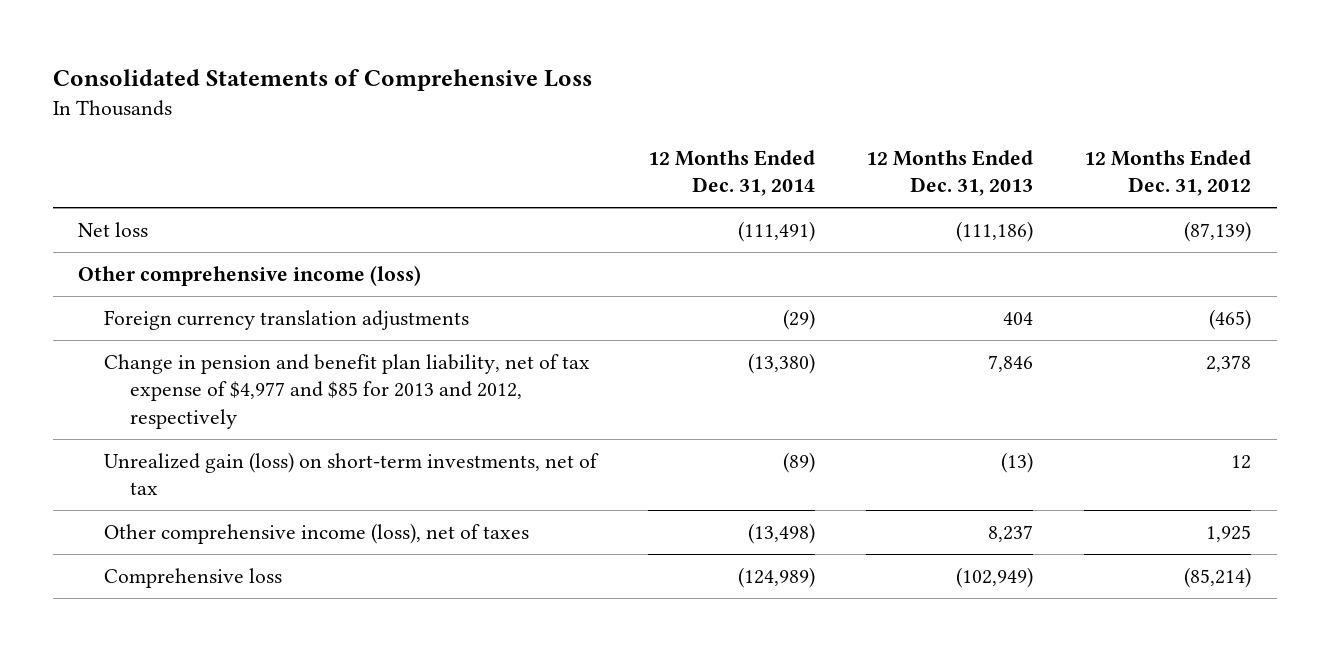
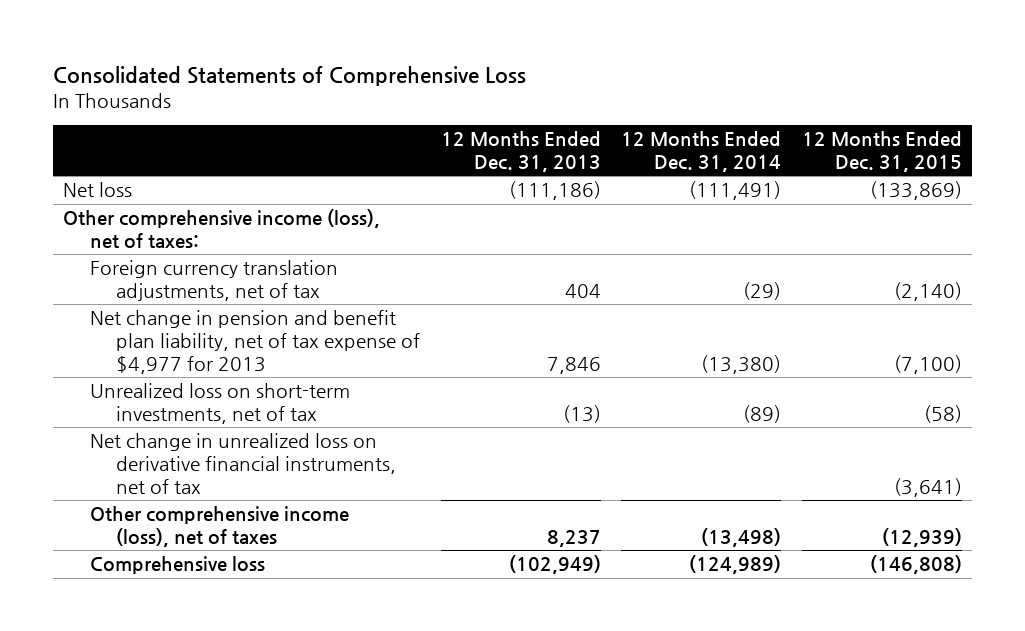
- | 12 Months Ended Dec. 31, 2014 | 12 Months Ended Dec. 31, 2013 | 12 Months Ended Dec. 31, 2012
+ | 12 Months Ended Dec. 31, 2013 | 12 Months Ended Dec. 31, 2014 | 12 Months Ended Dec. 31, 2015
- Other comprehensive income (loss)
- Foreign currency translation adjustments | (29) | 404 | (465)
- Change in pension and benefit plan liability, net of tax expense of $4,977 and $85 for 2013 and 2012, respectively | (13,380) | 7,846 | 2,378
- Unrealized gain (loss) on short-term investments, net of tax | (89) | (13) | 12
+ Other comprehensive income (loss), net of taxes:
+ Foreign currency translation adjustments, net of tax | 404 | (29) | (2,140)
+ Net change in pension and benefit plan liability, net of tax expense of $4,977 for 2013 | 7,846 | (13,380) | (7,100)
+ Unrealized loss on short-term investments, net of tax | (13) | (89) | (58)
+ Net change in unrealized loss on derivative financial instruments, net of tax | | | (3,641)

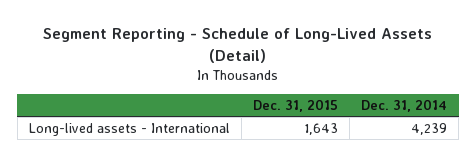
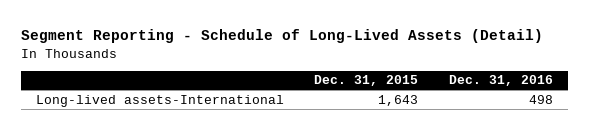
- | Dec. 31, 2015 | Dec. 31, 2014
+ | Dec. 31, 2015 | Dec. 31, 2016
- Long-lived assets - International | 1,643 | 4,239
+ Long-lived assets-International | 1,643 | 498

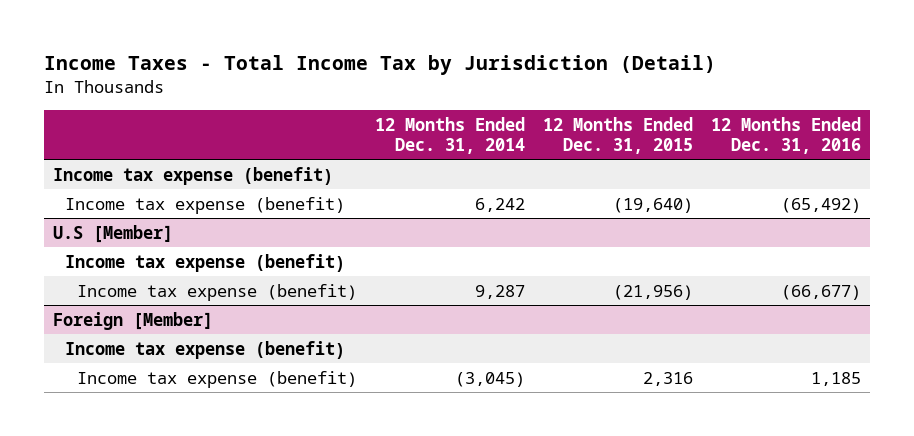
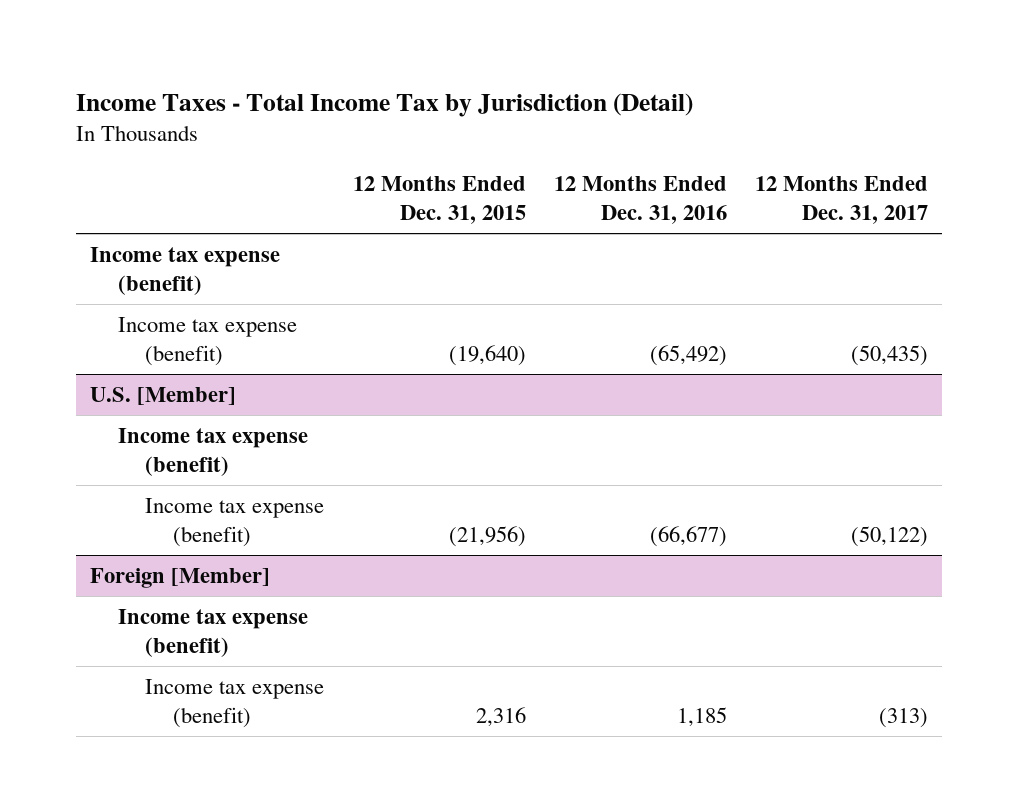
- | 12 Months Ended Dec. 31, 2014 | 12 Months Ended Dec. 31, 2015 | 12 Months Ended Dec. 31, 2016
+ | 12 Months Ended Dec. 31, 2015 | 12 Months Ended Dec. 31, 2016 | 12 Months Ended Dec. 31, 2017
- U.S [Member]
+ U.S. [Member]

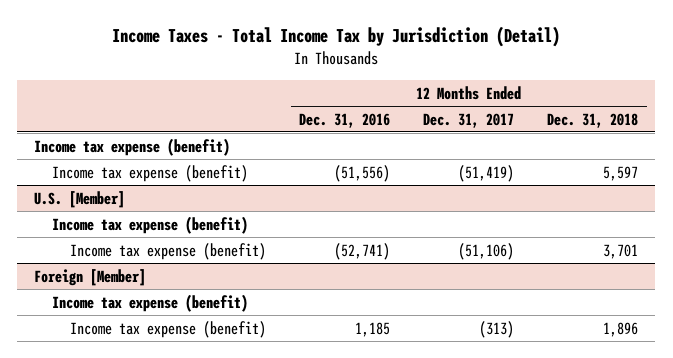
- | 12 Months Ended Dec. 31, 2015 | 12 Months Ended Dec. 31, 2016 | 12 Months Ended Dec. 31, 2017
+ | 12 Months Ended Dec. 31, 2016 | 12 Months Ended Dec. 31, 2017 | 12 Months Ended Dec. 31, 2018
- Income tax expense (benefit) | (19,640) | (65,492) | (50,435)
+ Income tax expense (benefit) | (51,556) | (51,419) | 5,597
@ U.S. [Member]
- Income tax expense (benefit) | (21,956) | (66,677) | (50,122)
+ Income tax expense (benefit) | (52,741) | (51,106) | 3,701

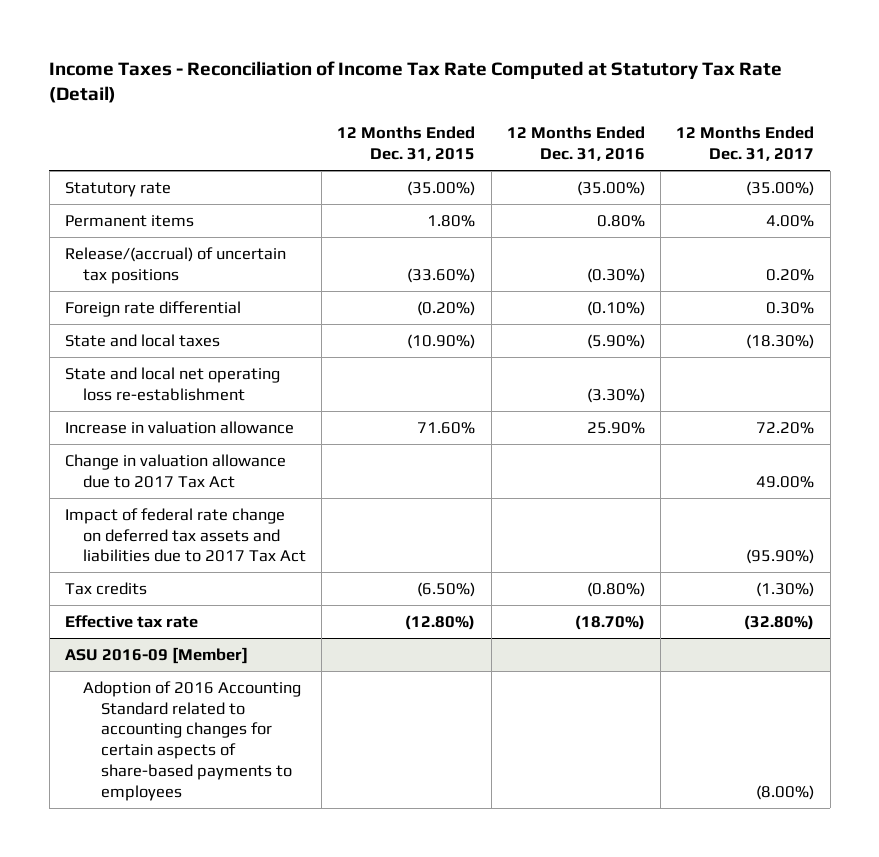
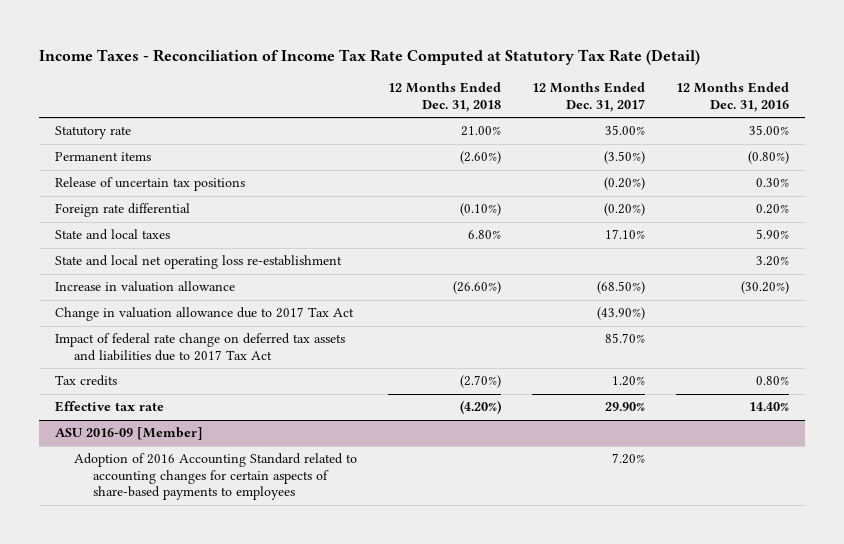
- | 12 Months Ended Dec. 31, 2015 | 12 Months Ended Dec. 31, 2016 | 12 Months Ended Dec. 31, 2017
+ | 12 Months Ended Dec. 31, 2018 | 12 Months Ended Dec. 31, 2017 | 12 Months Ended Dec. 31, 2016
- Statutory rate | (35.00%) | (35.00%) | (35.00%)
- Permanent items | 1.80% | 0.80% | 4.00%
- Release/(accrual) of uncertain tax positions | (33.60%) | (0.30%) | 0.20%
- Foreign rate differential | (0.20%) | (0.10%) | 0.30%
- State and local taxes | (10.90%) | (5.90%) | (18.30%)
- State and local net operating loss re-establishment | | (3.30%) |
- Increase in valuation allowance | 71.60% | 25.90% | 72.20%
- Change in valuation allowance due to 2017 Tax Act | | | 49.00%
- Impact of federal rate change on deferred tax assets and liabilities due to 2017 Tax Act | | | (95.90%)
- Tax credits | (6.50%) | (0.80%) | (1.30%)
- Effective tax rate | (12.80%) | (18.70%) | (32.80%)
+ Statutory rate | 21.00% | 35.00% | 35.00%
+ Permanent items | (2.60%) | (3.50%) | (0.80%)
+ Release of uncertain tax positions | | (0.20%) | 0.30%
+ Foreign rate differential | (0.10%) | (0.20%) | 0.20%
+ State and local taxes | 6.80% | 17.10% | 5.90%
+ State and local net operating loss re-establishment | | | 3.20%
+ Increase in valuation allowance | (26.60%) | (68.50%) | (30.20%)
+ Change in valuation allowance due to 2017 Tax Act | | (43.90%) |
+ Impact of federal rate change on deferred tax assets and liabilities due to 2017 Tax Act | | 85.70% |
+ Tax credits | (2.70%) | 1.20% | 0.80%
+ Effective tax rate | (4.20%) | 29.90% | 14.40%
@ ASU 2016-09 [Member]
- Adoption of 2016 Accounting Standard related to accounting changes for certain aspects of share-based payments to employees | | | (8.00%)
+ Adoption of 2016 Accounting Standard related to accounting changes for certain aspects of share-based payments to employees | | 7.20% |

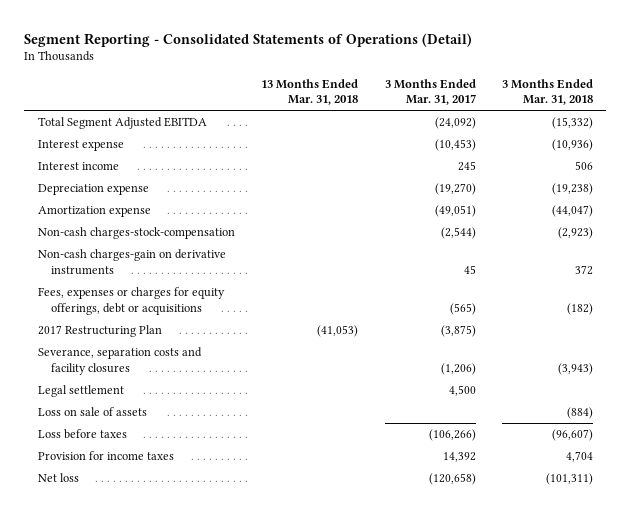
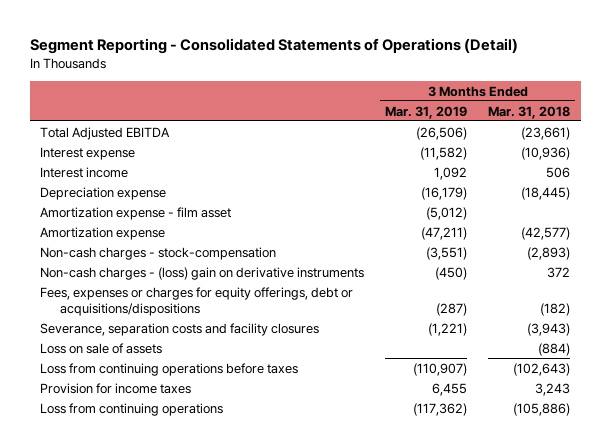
- | 13 Months Ended Mar. 31, 2018 | 3 Months Ended Mar. 31, 2017 | 3 Months Ended Mar. 31, 2018
+ | 3 Months Ended Mar. 31, 2019 | 3 Months Ended Mar. 31, 2018
- Total Segment Adjusted EBITDA | | (24,092) | (15,332)
+ Total Adjusted EBITDA | (26,506) | (23,661)
- Depreciation expense | | (19,270) | (19,238)
- Amortization expense | | (49,051) | (44,047)
- Non-cash charges-stock-compensation | | (2,544) | (2,923)
- Non-cash charges-gain on derivative instruments | | 45 | 372
- Fees, expenses or charges for equity offerings, debt or acquisitions | | (565) | (182)
- 2017 Restructuring Plan | (41,053) | (3,875) |
+ Depreciation expense | (16,179) | (18,445)
+ Amortization expense - film asset | (5,012) |
+ Amortization expense | (47,211) | (42,577)
+ Non-cash charges - stock-compensation | (3,551) | (2,893)
+ Non-cash charges - (loss) gain on derivative instruments | (450) | 372
+ Fees, expenses or charges for equity offerings, debt or acquisitions/dispositions | (287) | (182)
- Legal settlement | | 4,500 |
- Loss before taxes | | (106,266) | (96,607)
- Provision for income taxes | | 14,392 | 4,704
- Net loss | | (120,658) | (101,311)
+ Loss from continuing operations before taxes | (110,907) | (102,643)
+ Provision for income taxes | 6,455 | 3,243
+ Loss from continuing operations | (117,362) | (105,886)

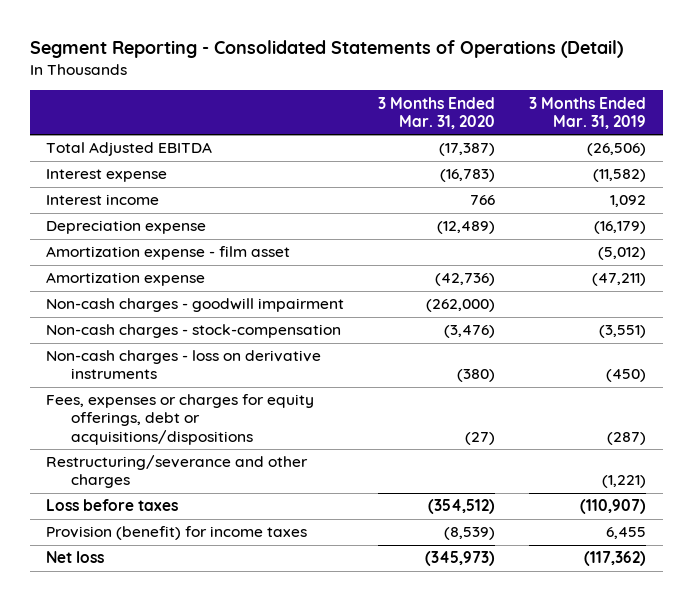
- | 3 Months Ended Mar. 31, 2019 | 3 Months Ended Mar. 31, 2018
+ | 3 Months Ended Mar. 31, 2020 | 3 Months Ended Mar. 31, 2019
+ Non-cash charges - goodwill impairment | (262,000) |
- Non-cash charges - (loss) gain on derivative instruments | (450) | 372
+ Non-cash charges - loss on derivative instruments | (380) | (450)
- Severance, separation costs and facility closures | (1,221) | (3,943)
- Loss on sale of assets | | (884)
- Loss from continuing operations before taxes | (110,907) | (102,643)
- Provision for income taxes | 6,455 | 3,243
- Loss from continuing operations | (117,362) | (105,886)
+ Restructuring/severance and other charges | | (1,221)
+ Loss before taxes | (354,512) | (110,907)
+ Provision (benefit) for income taxes | (8,539) | 6,455
+ Net loss | (345,973) | (117,362)

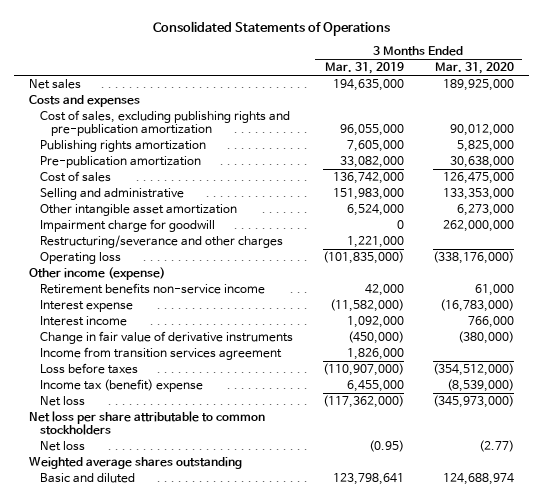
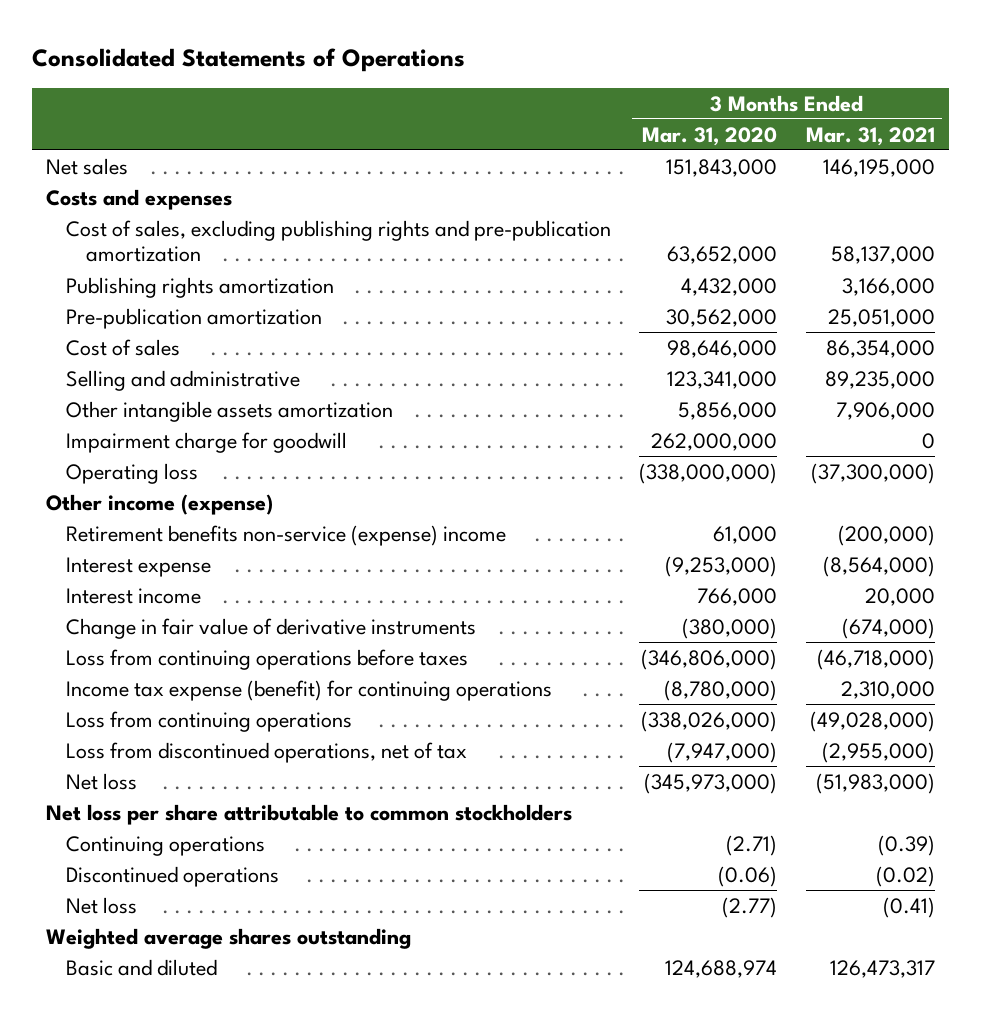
- | 3 Months Ended Mar. 31, 2019 | 3 Months Ended Mar. 31, 2020
+ | 3 Months Ended Mar. 31, 2020 | 3 Months Ended Mar. 31, 2021
- Net sales | 194,635,000 | 189,925,000
+ Net sales | 151,843,000 | 146,195,000
- Cost of sales, excluding publishing rights and pre-publication amortization | 96,055,000 | 90,012,000
- Publishing rights amortization | 7,605,000 | 5,825,000
- Pre-publication amortization | 33,082,000 | 30,638,000
- Cost of sales | 136,742,000 | 126,475,000
- Selling and administrative | 151,983,000 | 133,353,000
- Other intangible asset amortization | 6,524,000 | 6,273,000
+ Cost of sales, excluding publishing rights and pre-publication amortization | 63,652,000 | 58,137,000
+ Publishing rights amortization | 4,432,000 | 3,166,000
+ Pre-publication amortization | 30,562,000 | 25,051,000
+ Cost of sales | 98,646,000 | 86,354,000
+ Selling and administrative | 123,341,000 | 89,235,000
+ Other intangible assets amortization | 5,856,000 | 7,906,000
- Restructuring/severance and other charges | 1,221,000 |
- Operating loss | (101,835,000) | (338,176,000)
+ Operating loss | (338,000,000) | (37,300,000)
- Retirement benefits non-service income | 42,000 | 61,000
- Interest expense | (11,582,000) | (16,783,000)
+ Retirement benefits non-service (expense) income | 61,000 | (200,000)
+ Interest expense | (9,253,000) | (8,564,000)
- Income from transition services agreement | 1,826,000 |
- Loss before taxes | (110,907,000) | (354,512,000)
- Income tax (benefit) expense | 6,455,000 | (8,539,000)
+ Loss from continuing operations before taxes | (346,806,000) | (46,718,000)
+ Income tax expense (benefit) for continuing operations | (8,780,000) | 2,310,000
+ Loss from continuing operations | (338,026,000) | (49,028,000)
+ Loss from discontinued operations, net of tax | (7,947,000) | (2,955,000)
+ Continuing operations | (2.71) | (0.39)
+ Discontinued operations | (0.06) | (0.02)

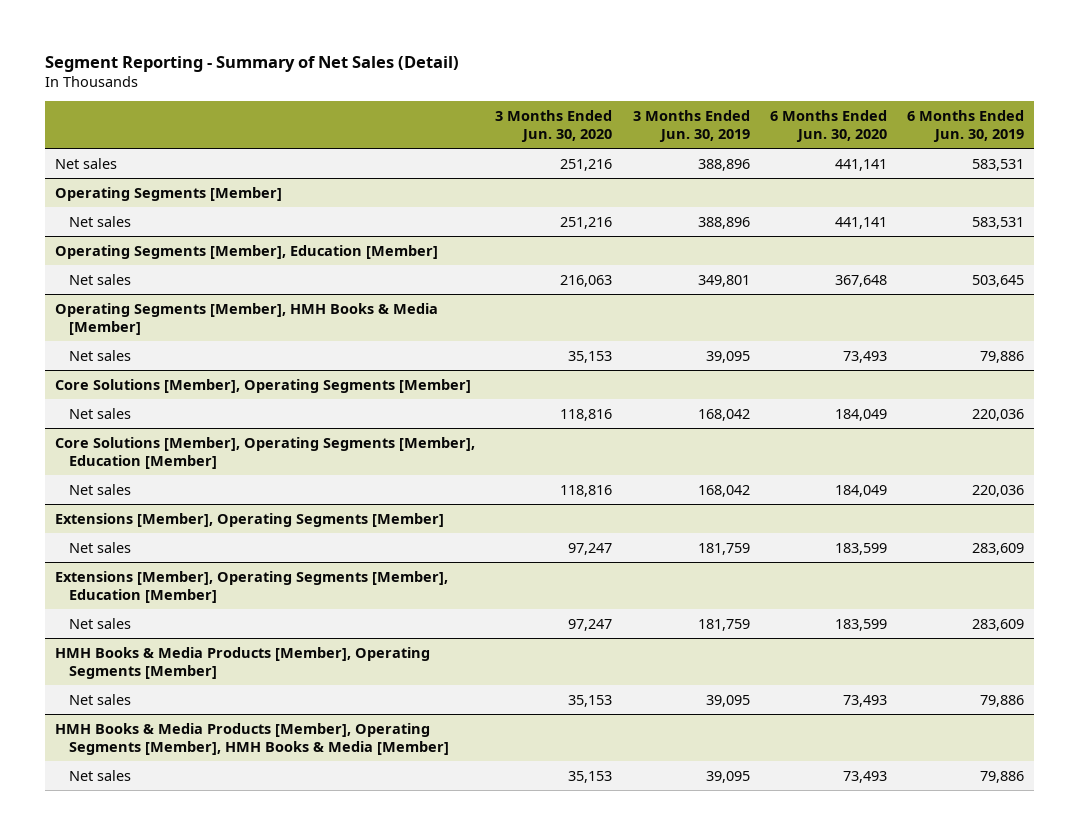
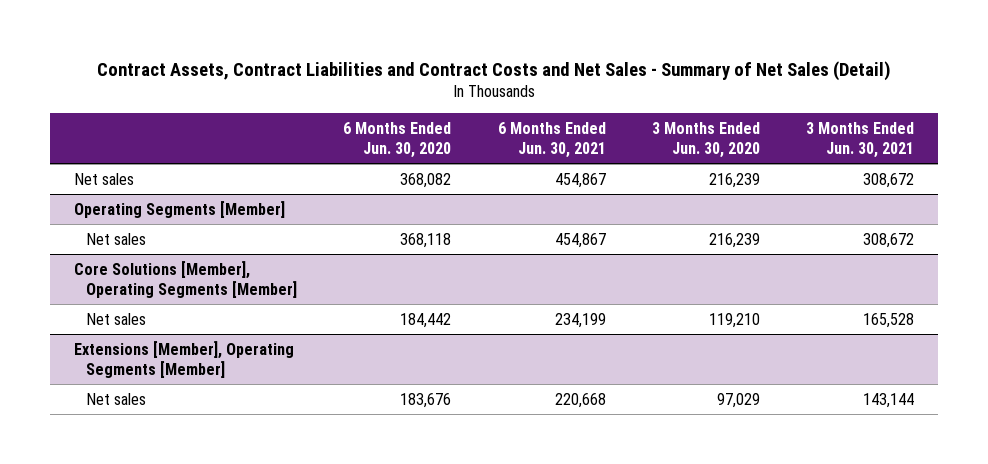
- Segment Reporting - Summary of Net Sales (Detail)
+ Contract Assets, Contract Liabilities and Contract Costs and Net Sales - Summary of Net Sales (Detail)
- | 3 Months Ended Jun. 30, 2020 | 3 Months Ended Jun. 30, 2019 | 6 Months Ended Jun. 30, 2020 | 6 Months Ended Jun. 30, 2019
+ | 6 Months Ended Jun. 30, 2020 | 6 Months Ended Jun. 30, 2021 | 3 Months Ended Jun. 30, 2020 | 3 Months Ended Jun. 30, 2021
- Net sales | 251,216 | 388,896 | 441,141 | 583,531
+ Net sales | 368,082 | 454,867 | 216,239 | 308,672
@ Operating Segments [Member]
- Net sales | 251,216 | 388,896 | 441,141 | 583,531
- Operating Segments [Member], Education [Member]
- Net sales | 216,063 | 349,801 | 367,648 | 503,645
- Operating Segments [Member], HMH Books & Media [Member]
- Net sales | 35,153 | 39,095 | 73,493 | 79,886
@ Operating Segments [Member]
+ Net sales | 368,118 | 454,867 | 216,239 | 308,672
@ Core Solutions [Member], Operating Segments [Member]
- Net sales | 118,816 | 168,042 | 184,049 | 220,036
- Core Solutions [Member], Operating Segments [Member], Education [Member]
- Net sales | 118,816 | 168,042 | 184,049 | 220,036
@ Core Solutions [Member], Operating Segments [Member]
+ Net sales | 184,442 | 234,199 | 119,210 | 165,528
@ Extensions [Member], Operating Segments [Member]
- Net sales | 97,247 | 181,759 | 183,599 | 283,609
- Extensions [Member], Operating Segments [Member], Education [Member]
- Net sales | 97,247 | 181,759 | 183,599 | 283,609
- HMH Books & Media Products [Member], Operating Segments [Member]
- Net sales | 35,153 | 39,095 | 73,493 | 79,886
- HMH Books & Media Products [Member], Operating Segments [Member], HMH Books & Media [Member]
- Net sales | 35,153 | 39,095 | 73,493 | 79,886
@ Extensions [Member], Operating Segments [Member]
+ Net sales | 183,676 | 220,668 | 97,029 | 143,144

